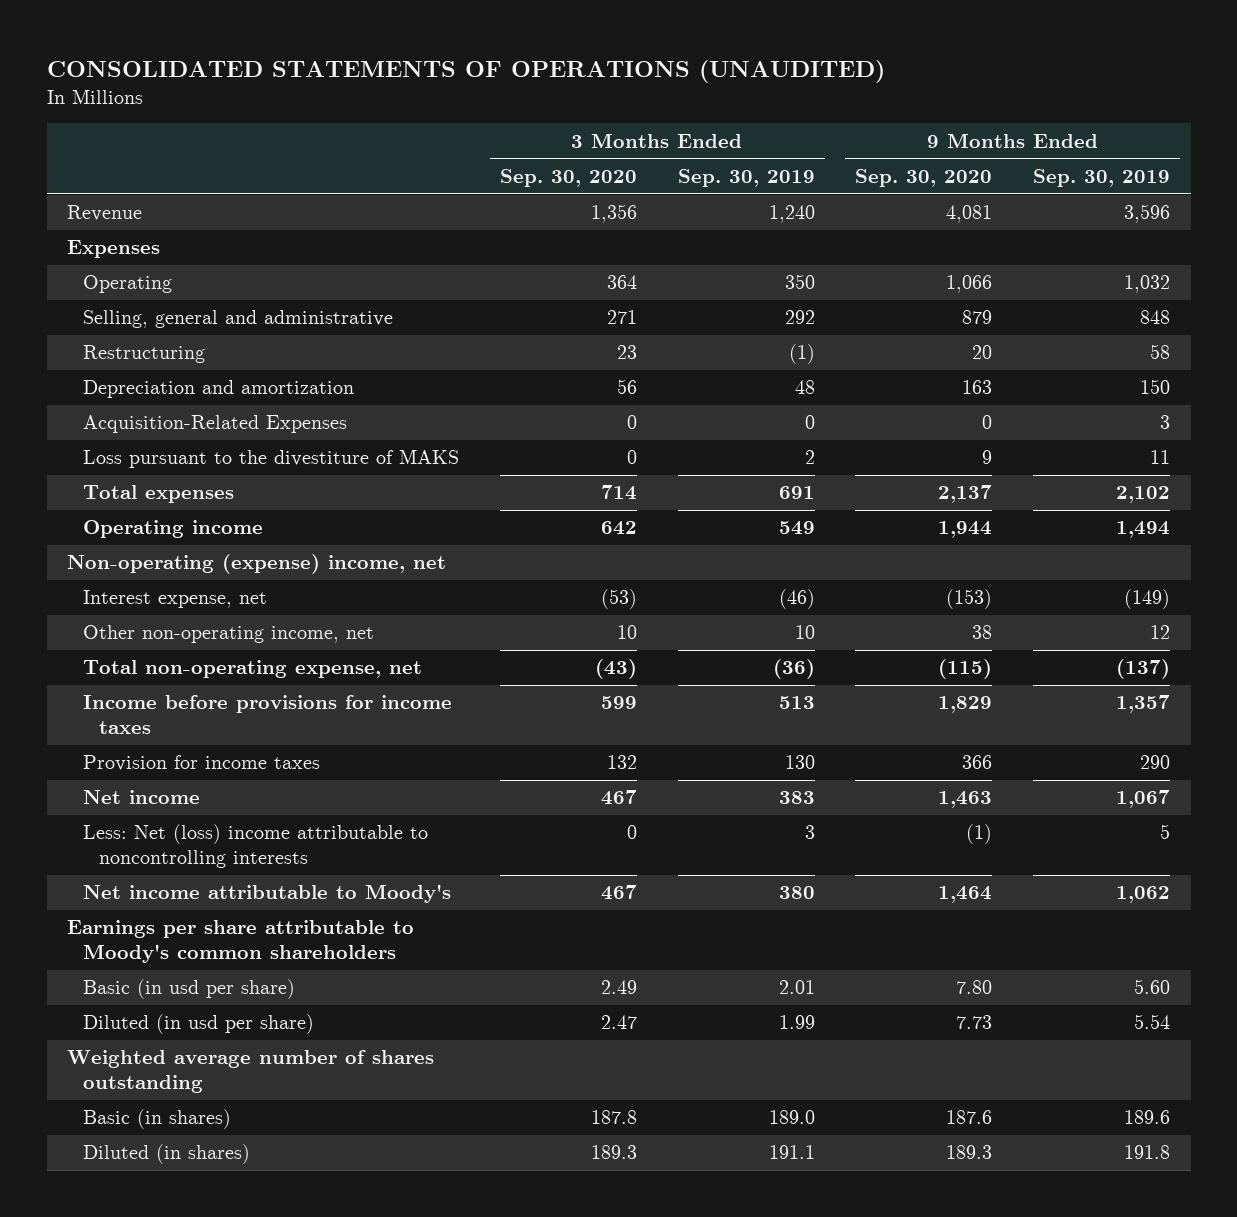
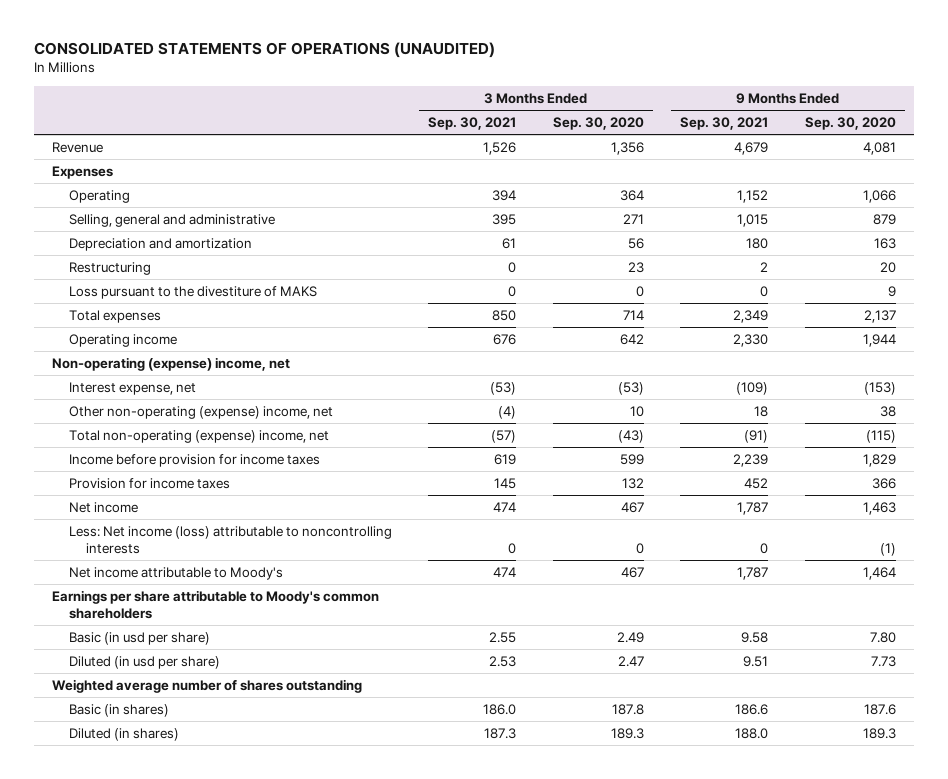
- | 3 Months Ended Sep. 30, 2020 | 3 Months Ended Sep. 30, 2019 | 9 Months Ended Sep. 30, 2020 | 9 Months Ended Sep. 30, 2019
+ | 3 Months Ended Sep. 30, 2021 | 3 Months Ended Sep. 30, 2020 | 9 Months Ended Sep. 30, 2021 | 9 Months Ended Sep. 30, 2020
- Acquisition-Related Expenses | 0 | 0 | 0 | 3
moved down: Restructuring | 0 | 23 | 2 | 20
- Other non-operating income, net | 10 | 10 | 38 | 12
- Total non-operating expense, net | (43) | (36) | (115) | (137)
- Income before provisions for income taxes | 599 | 513 | 1,829 | 1,357
+ Other non-operating (expense) income, net | (4) | 10 | 18 | 38
+ Total non-operating (expense) income, net | (57) | (43) | (91) | (115)
+ Income before provision for income taxes | 619 | 599 | 2,239 | 1,829
- Less: Net (loss) income attributable to noncontrolling interests | 0 | 3 | (1) | 5
+ Less: Net income (loss) attributable to noncontrolling interests | 0 | 0 | 0 | (1)

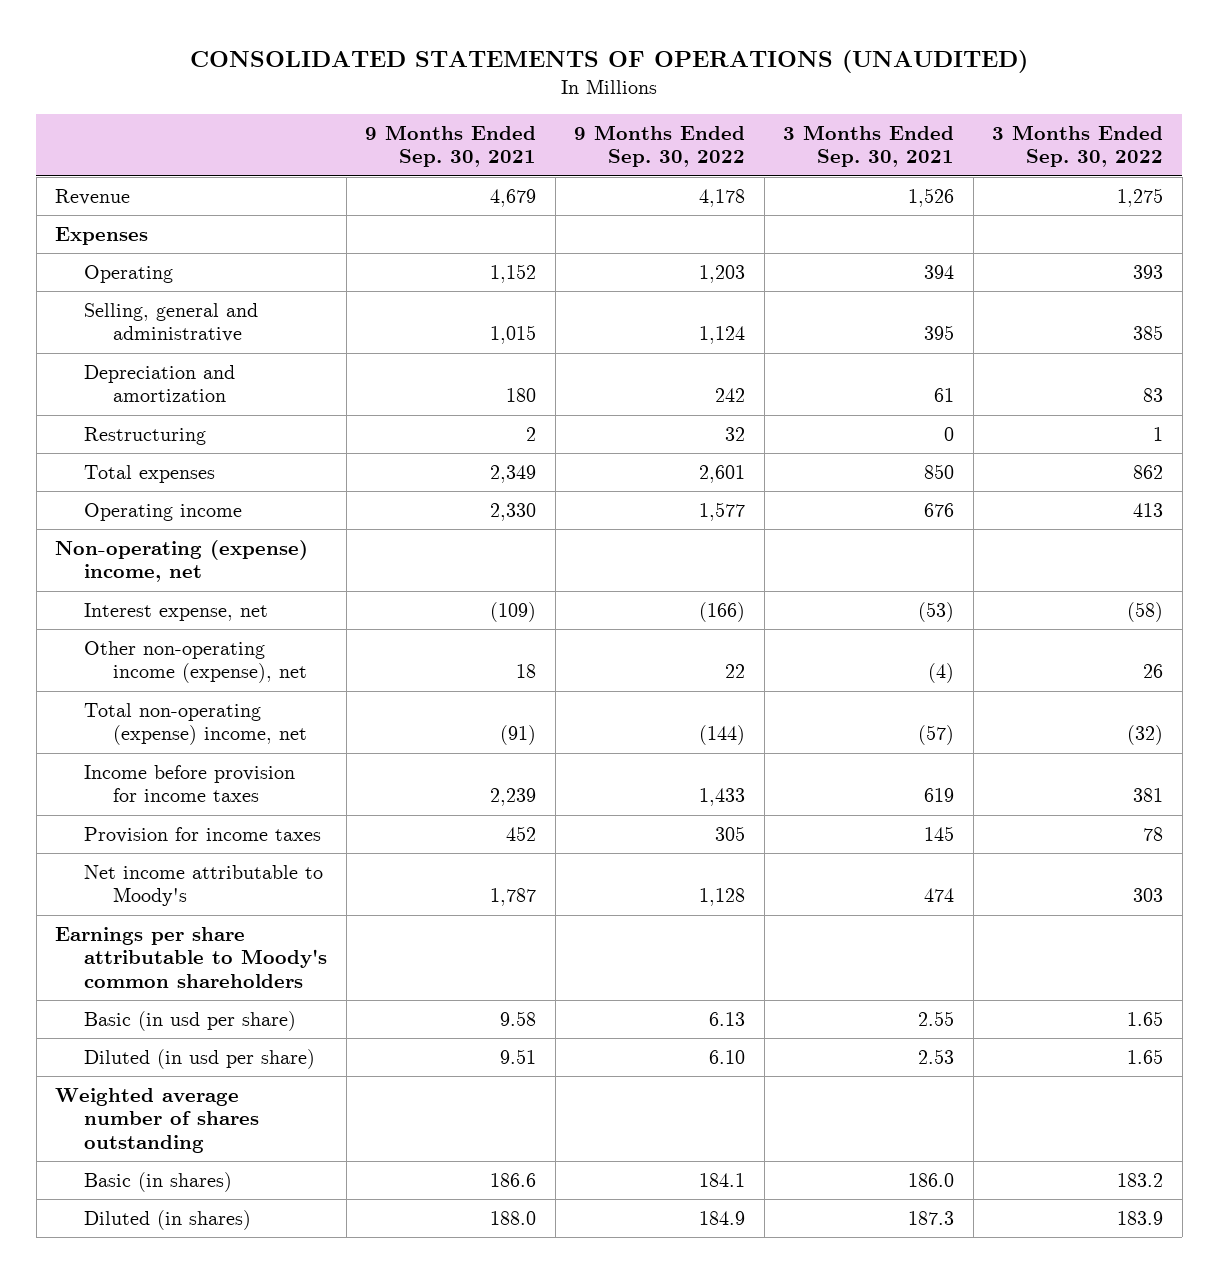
- | 3 Months Ended Sep. 30, 2021 | 3 Months Ended Sep. 30, 2020 | 9 Months Ended Sep. 30, 2021 | 9 Months Ended Sep. 30, 2020
+ | 9 Months Ended Sep. 30, 2021 | 9 Months Ended Sep. 30, 2022 | 3 Months Ended Sep. 30, 2021 | 3 Months Ended Sep. 30, 2022
- Loss pursuant to the divestiture of MAKS | 0 | 0 | 0 | 9
- Other non-operating (expense) income, net | (4) | 10 | 18 | 38
+ Other non-operating income (expense), net | 18 | 22 | (4) | 26
- Net income | 474 | 467 | 1,787 | 1,463
- Less: Net income (loss) attributable to noncontrolling interests | 0 | 0 | 0 | (1)

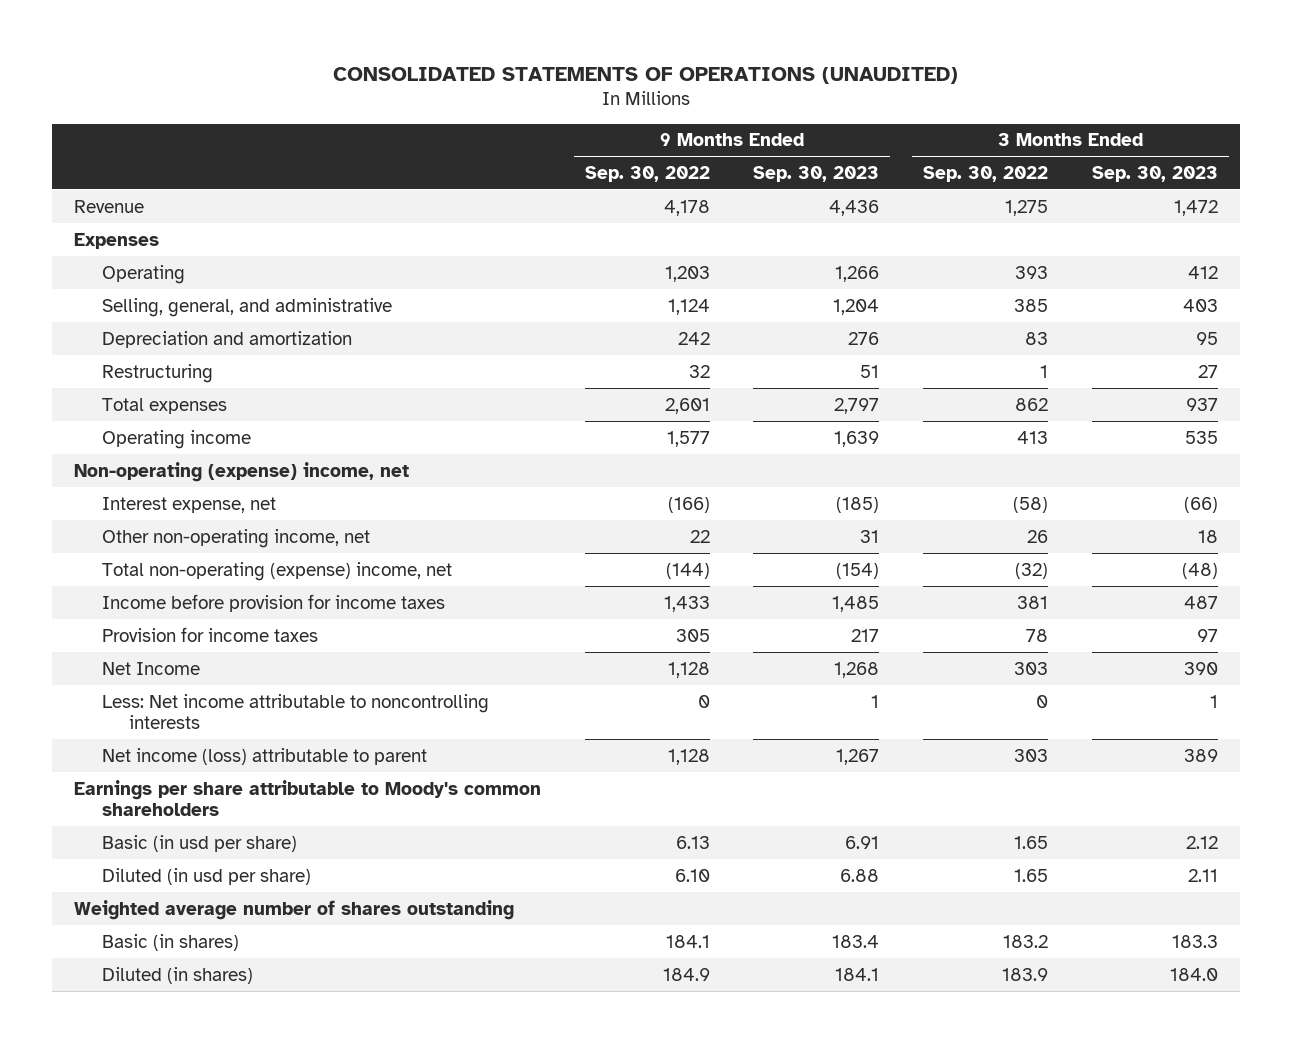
- | 9 Months Ended Sep. 30, 2021 | 9 Months Ended Sep. 30, 2022 | 3 Months Ended Sep. 30, 2021 | 3 Months Ended Sep. 30, 2022
+ | 9 Months Ended Sep. 30, 2022 | 9 Months Ended Sep. 30, 2023 | 3 Months Ended Sep. 30, 2022 | 3 Months Ended Sep. 30, 2023
- Selling, general and administrative | 1,015 | 1,124 | 395 | 385
+ Selling, general, and administrative | 1,124 | 1,204 | 385 | 403
- Other non-operating income (expense), net | 18 | 22 | (4) | 26
+ Other non-operating income, net | 22 | 31 | 26 | 18
- Net income attributable to Moody's | 1,787 | 1,128 | 474 | 303
+ Net Income | 1,128 | 1,268 | 303 | 390
+ Less: Net income attributable to noncontrolling interests | 0 | 1 | 0 | 1
+ Net income (loss) attributable to parent | 1,128 | 1,267 | 303 | 389

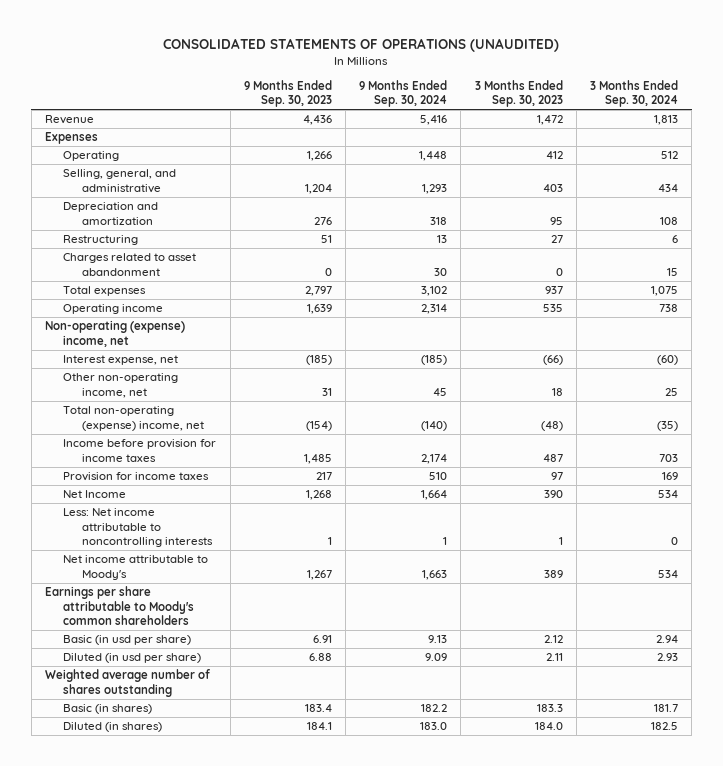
- | 9 Months Ended Sep. 30, 2022 | 9 Months Ended Sep. 30, 2023 | 3 Months Ended Sep. 30, 2022 | 3 Months Ended Sep. 30, 2023
+ | 9 Months Ended Sep. 30, 2023 | 9 Months Ended Sep. 30, 2024 | 3 Months Ended Sep. 30, 2023 | 3 Months Ended Sep. 30, 2024
+ Charges related to asset abandonment | 0 | 30 | 0 | 15
- Net income (loss) attributable to parent | 1,128 | 1,267 | 303 | 389
+ Net income attributable to Moody's | 1,267 | 1,663 | 389 | 534

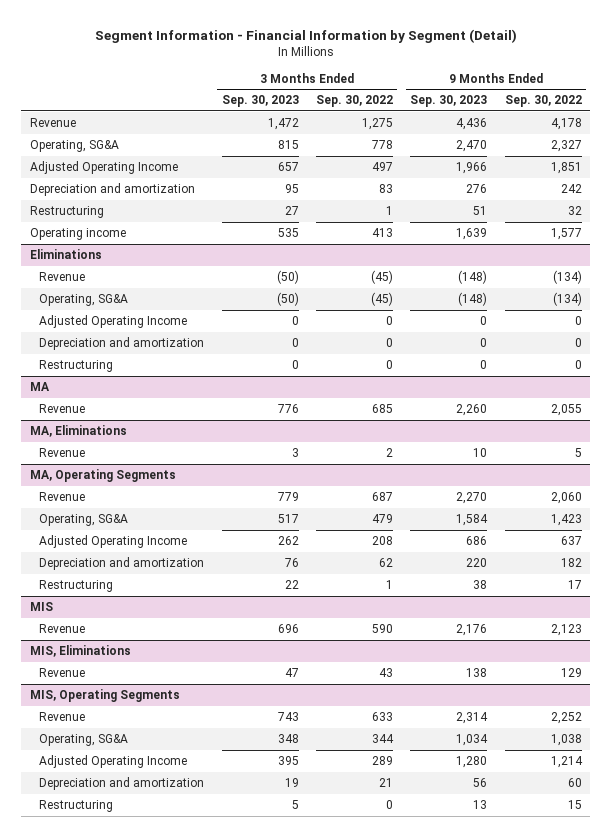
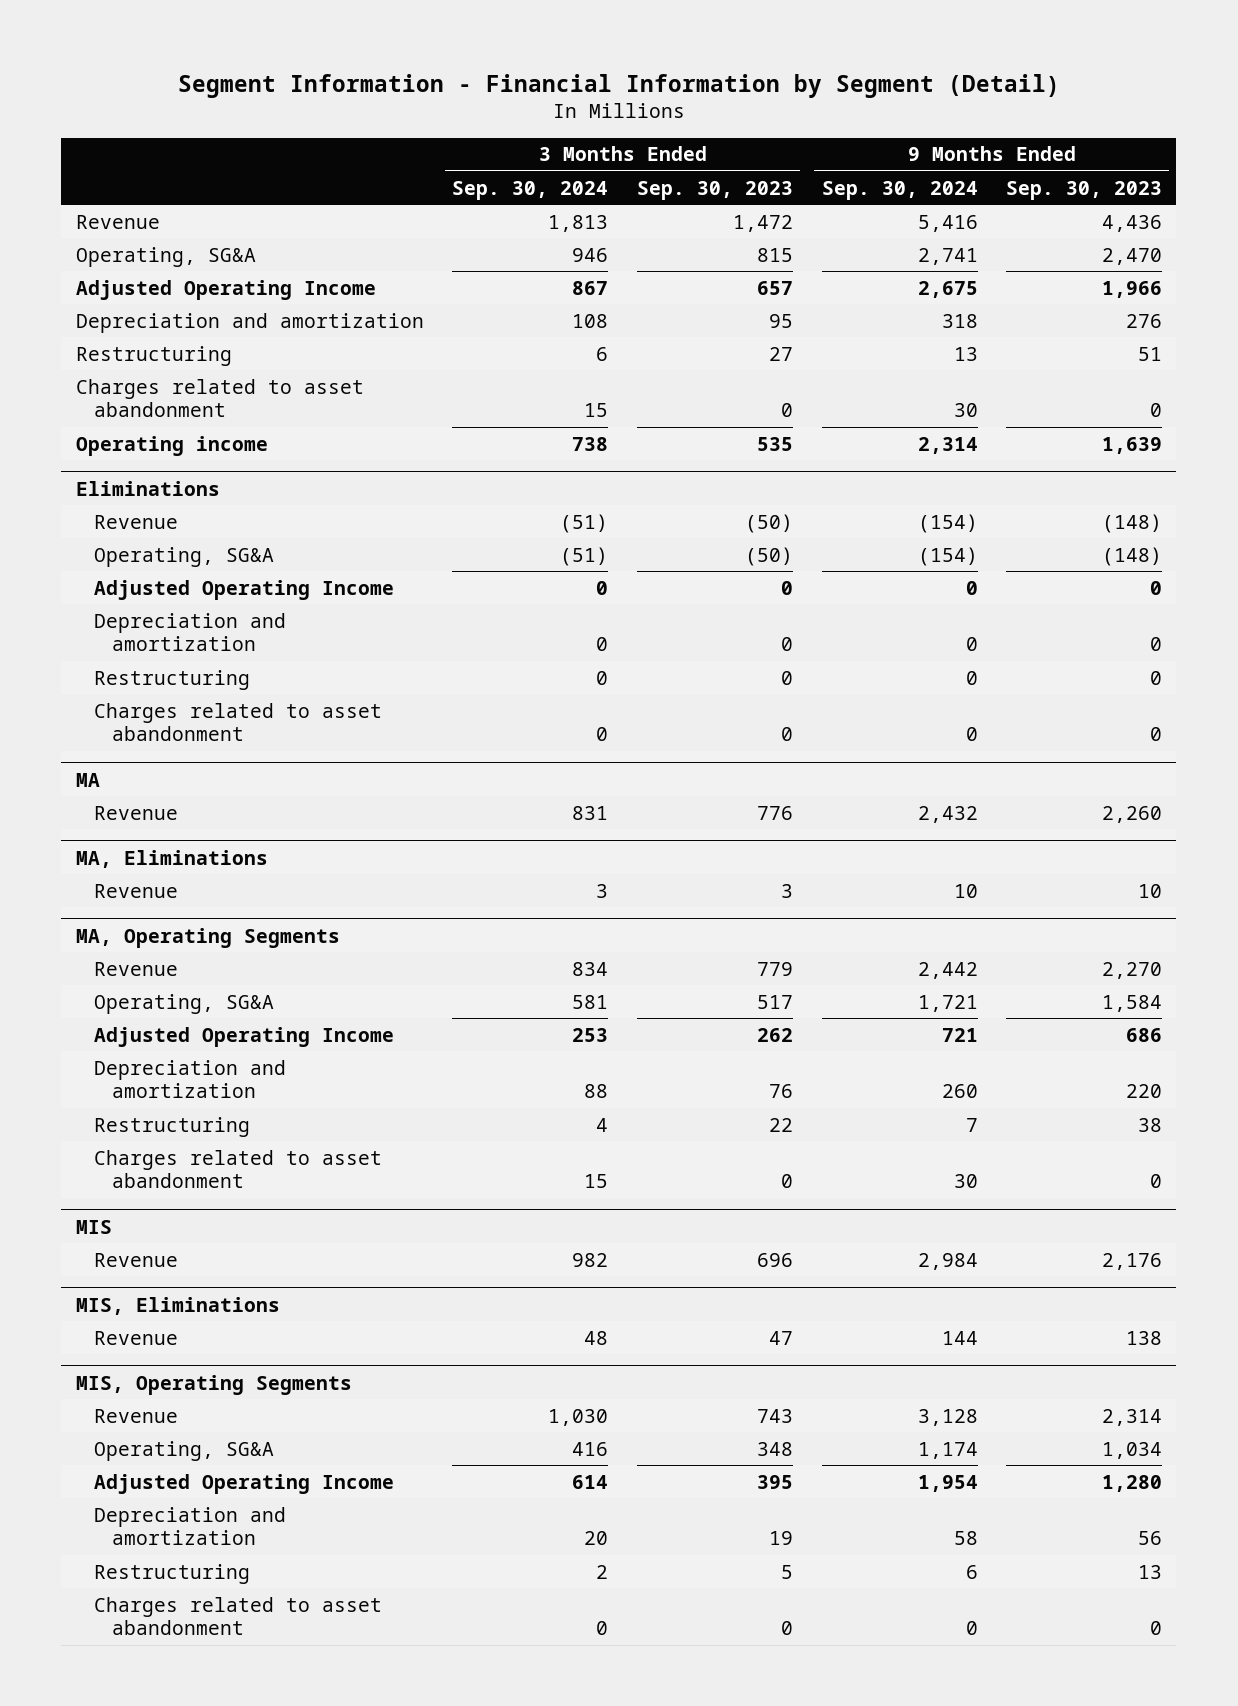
- | 3 Months Ended Sep. 30, 2023 | 3 Months Ended Sep. 30, 2022 | 9 Months Ended Sep. 30, 2023 | 9 Months Ended Sep. 30, 2022
+ | 3 Months Ended Sep. 30, 2024 | 3 Months Ended Sep. 30, 2023 | 9 Months Ended Sep. 30, 2024 | 9 Months Ended Sep. 30, 2023
+ Charges related to asset abandonment | 15 | 0 | 30 | 0
@ Eliminations
+ Charges related to asset abandonment | 0 | 0 | 0 | 0
@ MA, Operating Segments
+ Charges related to asset abandonment | 15 | 0 | 30 | 0
@ MIS, Operating Segments
+ Charges related to asset abandonment | 0 | 0 | 0 | 0

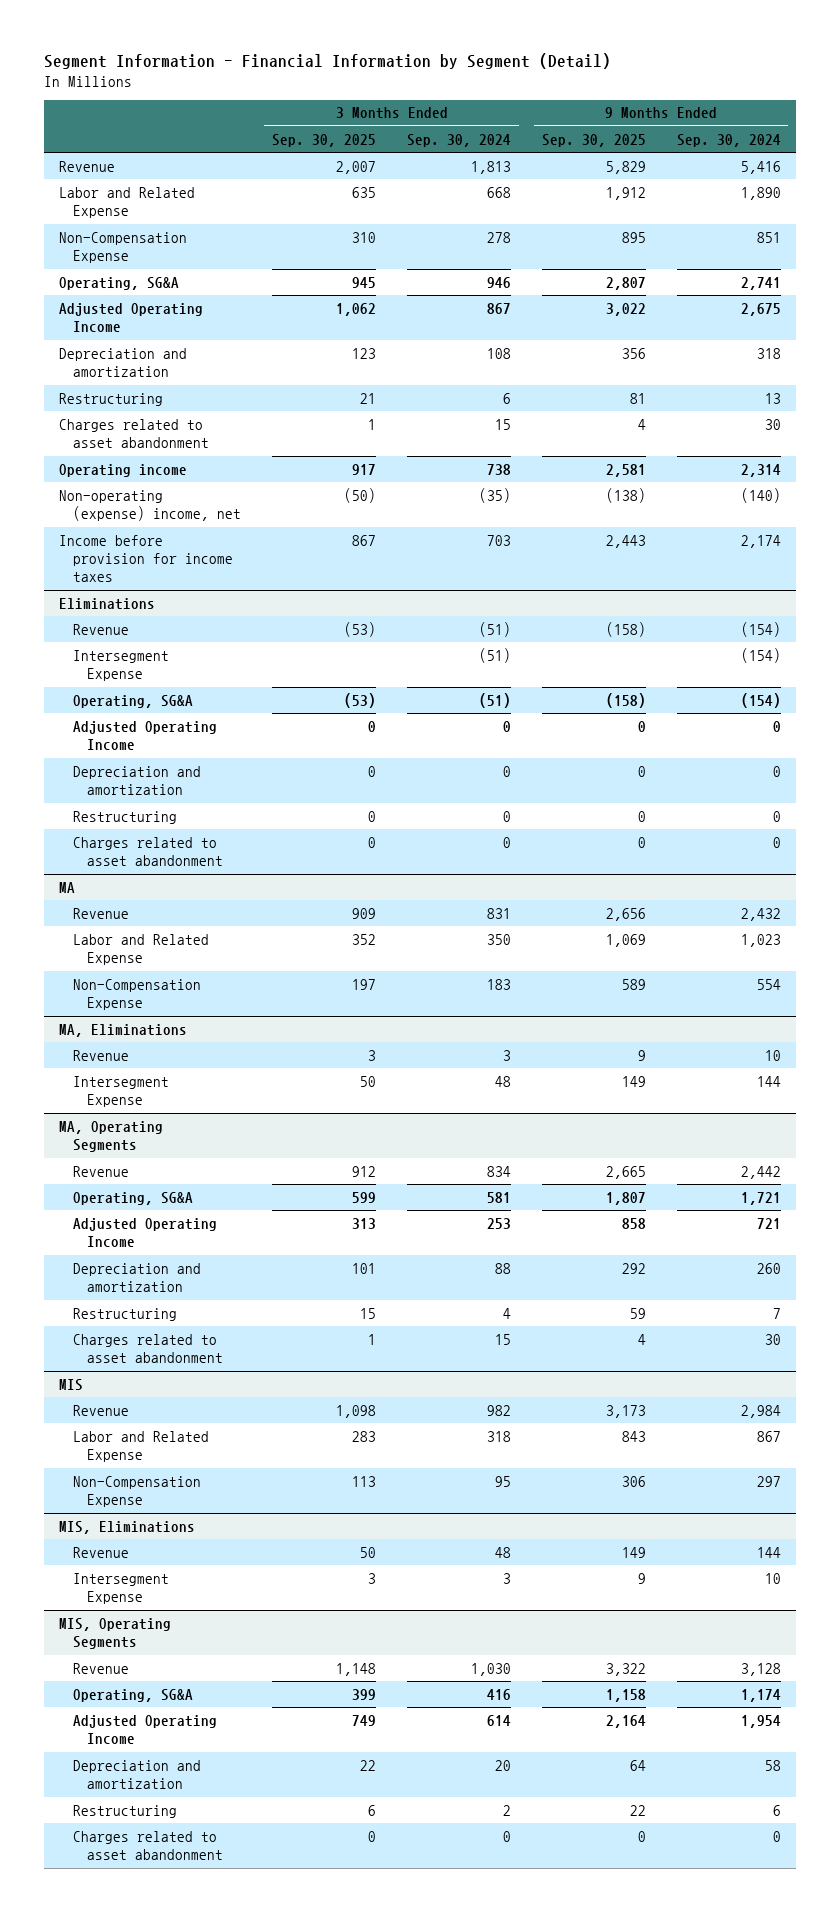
- | 3 Months Ended Sep. 30, 2024 | 3 Months Ended Sep. 30, 2023 | 9 Months Ended Sep. 30, 2024 | 9 Months Ended Sep. 30, 2023
+ | 3 Months Ended Sep. 30, 2025 | 3 Months Ended Sep. 30, 2024 | 9 Months Ended Sep. 30, 2025 | 9 Months Ended Sep. 30, 2024
+ Labor and Related Expense | 635 | 668 | 1,912 | 1,890
+ Non-Compensation Expense | 310 | 278 | 895 | 851
+ Non-operating (expense) income, net | (50) | (35) | (138) | (140)
+ Income before provision for income taxes | 867 | 703 | 2,443 | 2,174
@ Eliminations
+ Intersegment Expense | | (51) | | (154)
@ MA
+ Labor and Related Expense | 352 | 350 | 1,069 | 1,023
+ Non-Compensation Expense | 197 | 183 | 589 | 554
@ MA, Eliminations
+ Intersegment Expense | 50 | 48 | 149 | 144
@ MIS
+ Labor and Related Expense | 283 | 318 | 843 | 867
+ Non-Compensation Expense | 113 | 95 | 306 | 297
@ MIS, Eliminations
+ Intersegment Expense | 3 | 3 | 9 | 10

